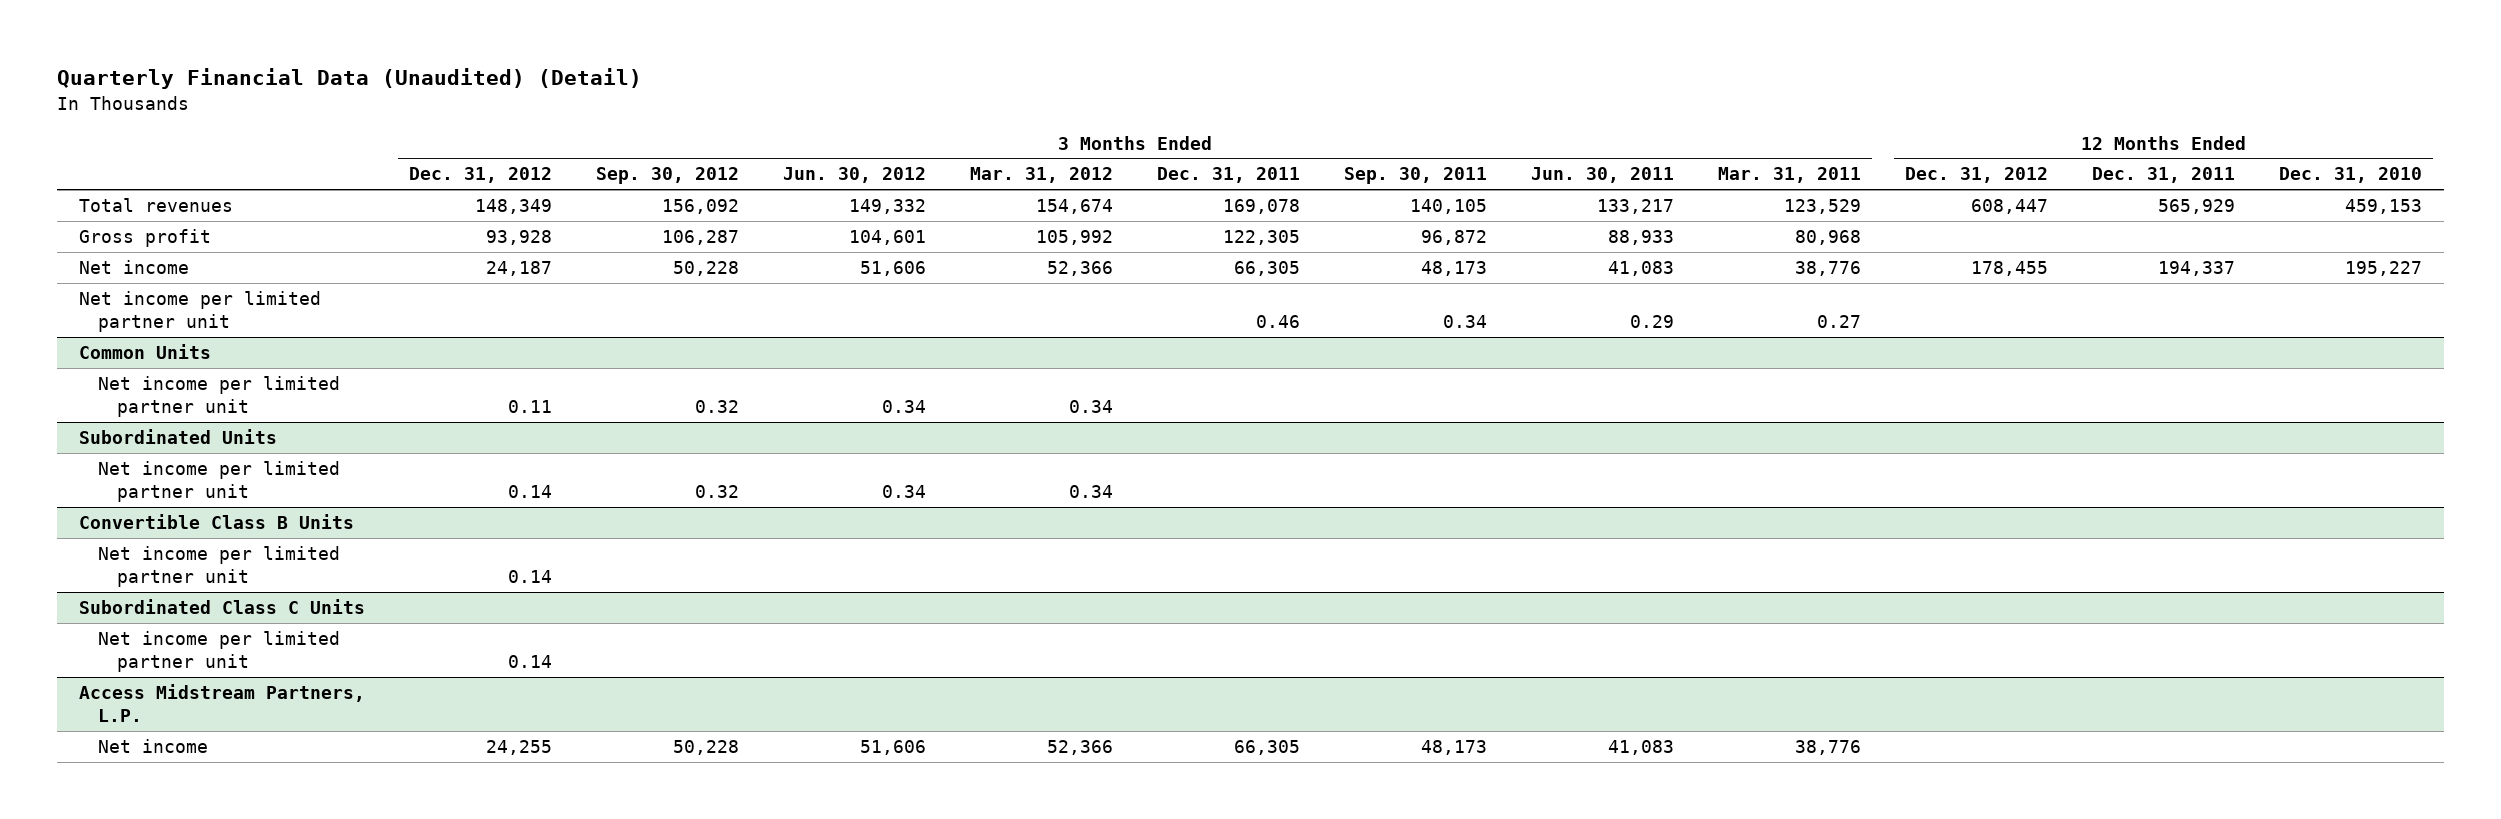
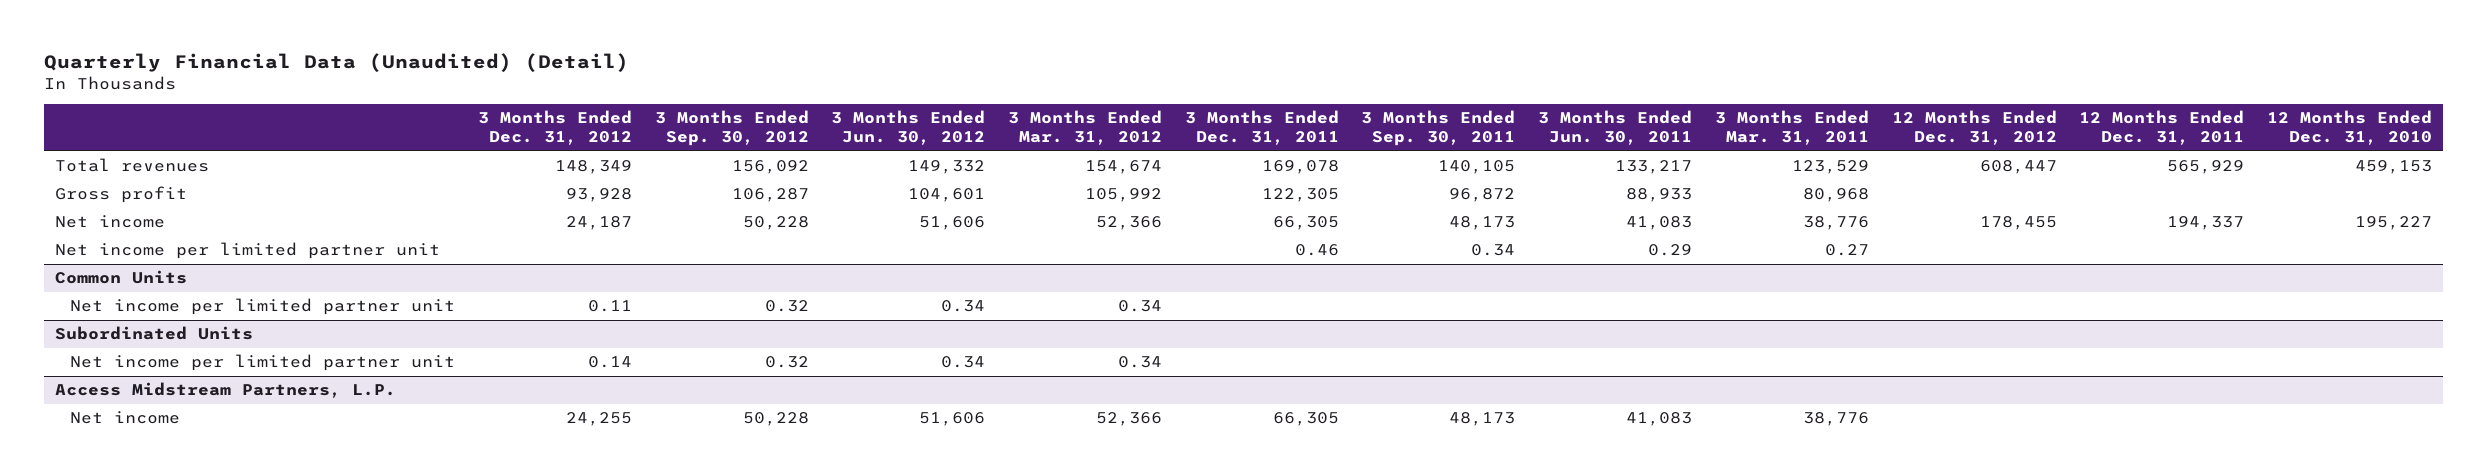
- Convertible Class B Units
- Net income per limited partner unit | 0.14 | | | | | | | | | |
- Subordinated Class C Units
- Net income per limited partner unit | 0.14 | | | | | | | | | |

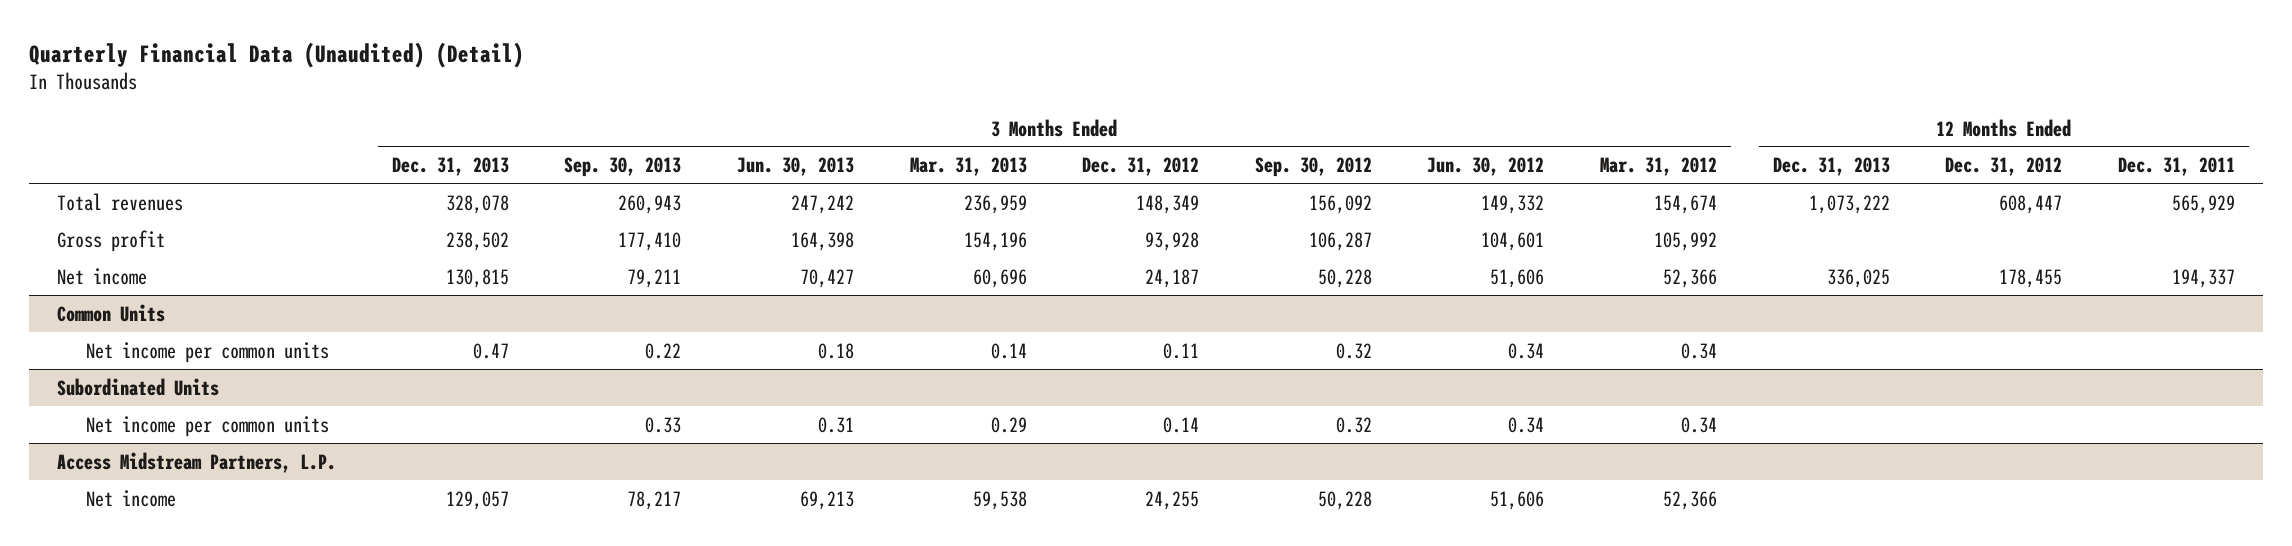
- | 3 Months Ended Dec. 31, 2012 | 3 Months Ended Sep. 30, 2012 | 3 Months Ended Jun. 30, 2012 | 3 Months Ended Mar. 31, 2012 | 3 Months Ended Dec. 31, 2011 | 3 Months Ended Sep. 30, 2011 | 3 Months Ended Jun. 30, 2011 | 3 Months Ended Mar. 31, 2011 | 12 Months Ended Dec. 31, 2012 | 12 Months Ended Dec. 31, 2011 | 12 Months Ended Dec. 31, 2010
+ | 3 Months Ended Dec. 31, 2013 | 3 Months Ended Sep. 30, 2013 | 3 Months Ended Jun. 30, 2013 | 3 Months Ended Mar. 31, 2013 | 3 Months Ended Dec. 31, 2012 | 3 Months Ended Sep. 30, 2012 | 3 Months Ended Jun. 30, 2012 | 3 Months Ended Mar. 31, 2012 | 12 Months Ended Dec. 31, 2013 | 12 Months Ended Dec. 31, 2012 | 12 Months Ended Dec. 31, 2011
- Net income per limited partner unit | | | | | 0.46 | 0.34 | 0.29 | 0.27 | | |
@ Common Units
- Net income per limited partner unit | 0.11 | 0.32 | 0.34 | 0.34 | | | | | | |
+ Net income per common units | 0.47 | 0.22 | 0.18 | 0.14 | 0.11 | 0.32 | 0.34 | 0.34 | | |
@ Subordinated Units
- Net income per limited partner unit | 0.14 | 0.32 | 0.34 | 0.34 | | | | | | |
+ Net income per common units | | 0.33 | 0.31 | 0.29 | 0.14 | 0.32 | 0.34 | 0.34 | | |

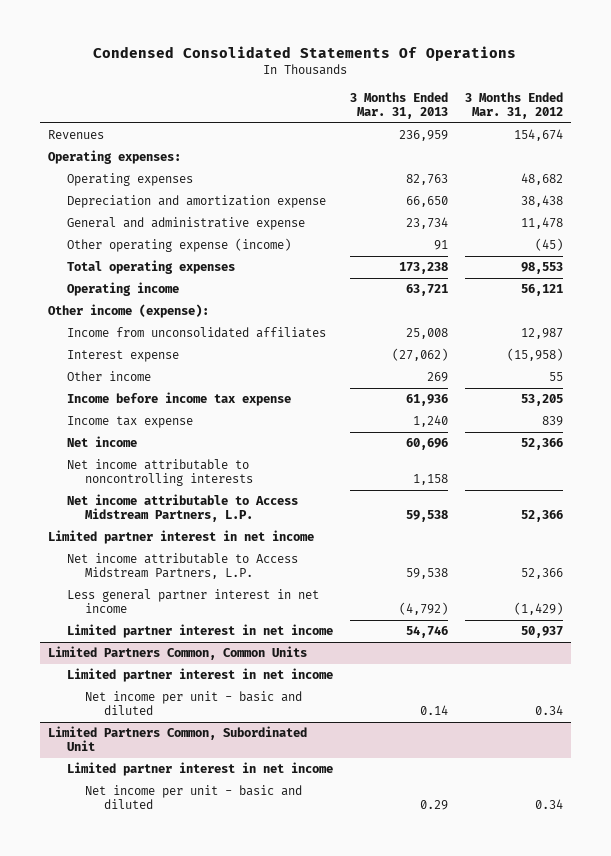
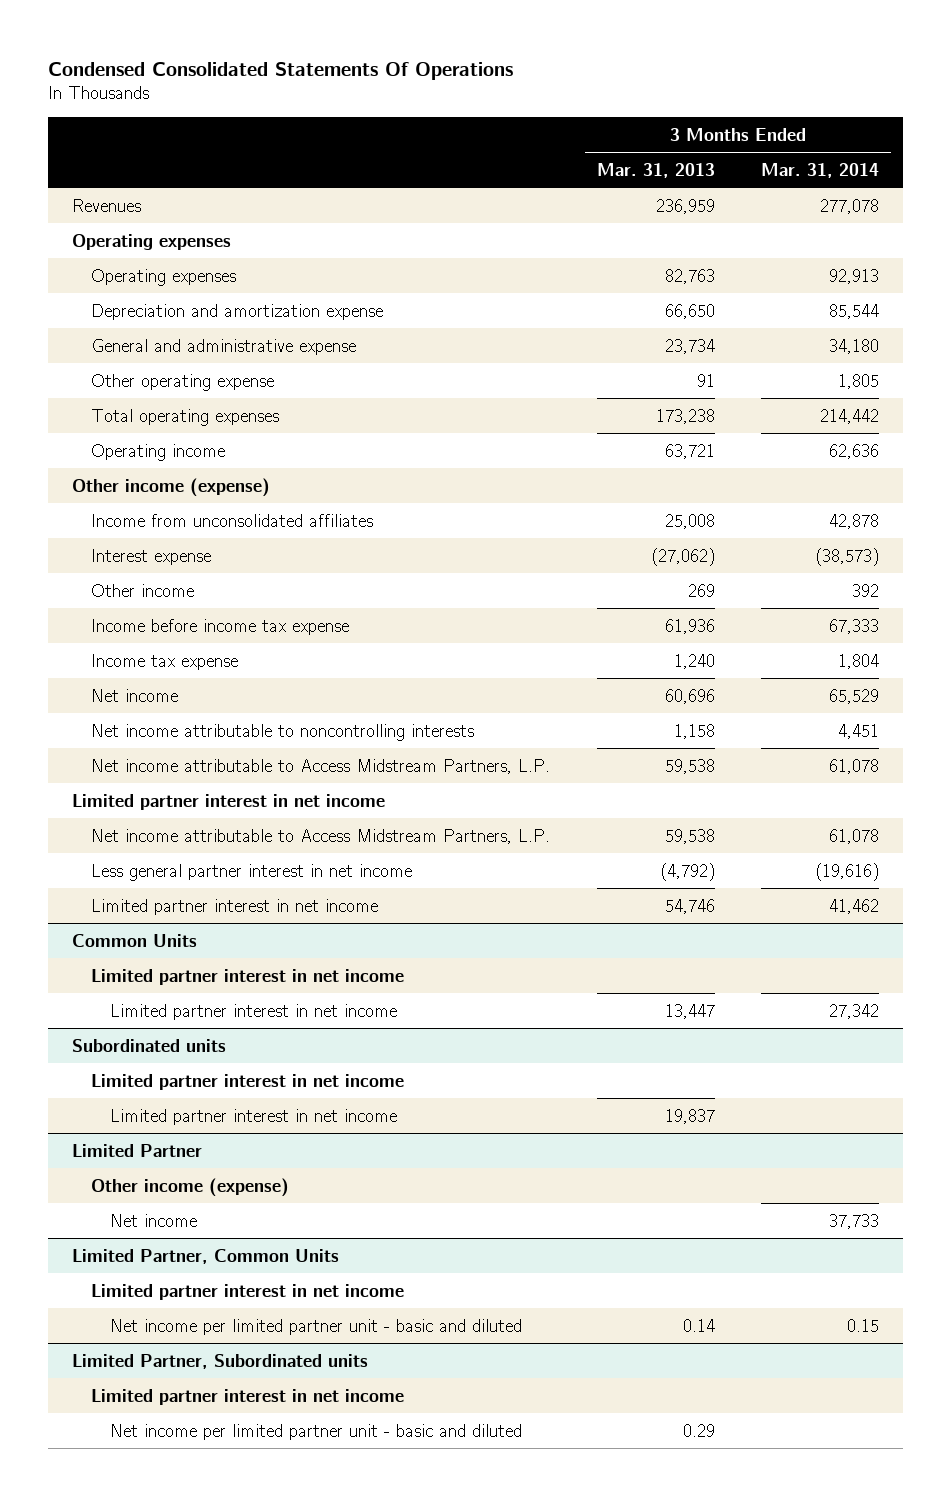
- | 3 Months Ended Mar. 31, 2013 | 3 Months Ended Mar. 31, 2012
+ | 3 Months Ended Mar. 31, 2013 | 3 Months Ended Mar. 31, 2014
- Operating expenses:
+ Operating expenses
- Other operating expense (income) | 91 | (45)
+ Other operating expense | 91 | 1,805
- Other income (expense):
+ Other income (expense)
- Limited Partners Common, Common Units
+ Common Units
- Net income per unit - basic and diluted | 0.14 | 0.34
- Limited Partners Common, Subordinated Unit
+ Limited partner interest in net income | 13,447 | 27,342
+ Subordinated units
- Net income per unit - basic and diluted | 0.29 | 0.34
+ Limited partner interest in net income | 19,837 |
+ Limited Partner
+ Other income (expense)
+ Net income | | 37,733
+ Limited Partner, Common Units
+ Limited partner interest in net income
+ Net income per limited partner unit - basic and diluted | 0.14 | 0.15
+ Limited Partner, Subordinated units
+ Limited partner interest in net income
+ Net income per limited partner unit - basic and diluted | 0.29 |

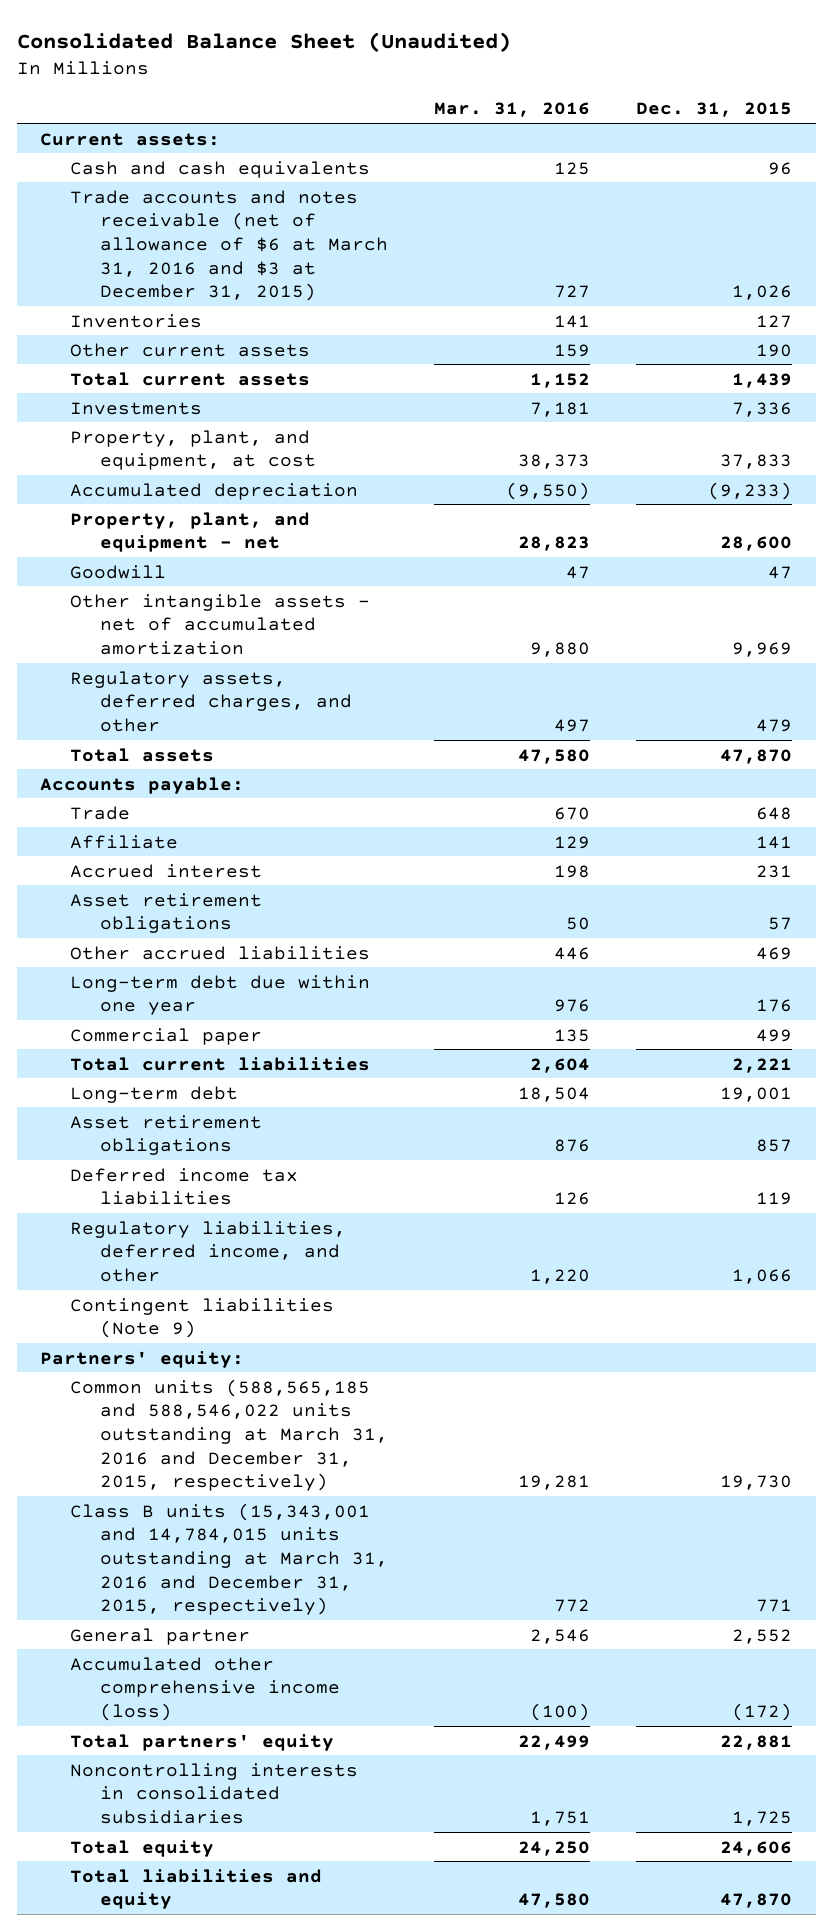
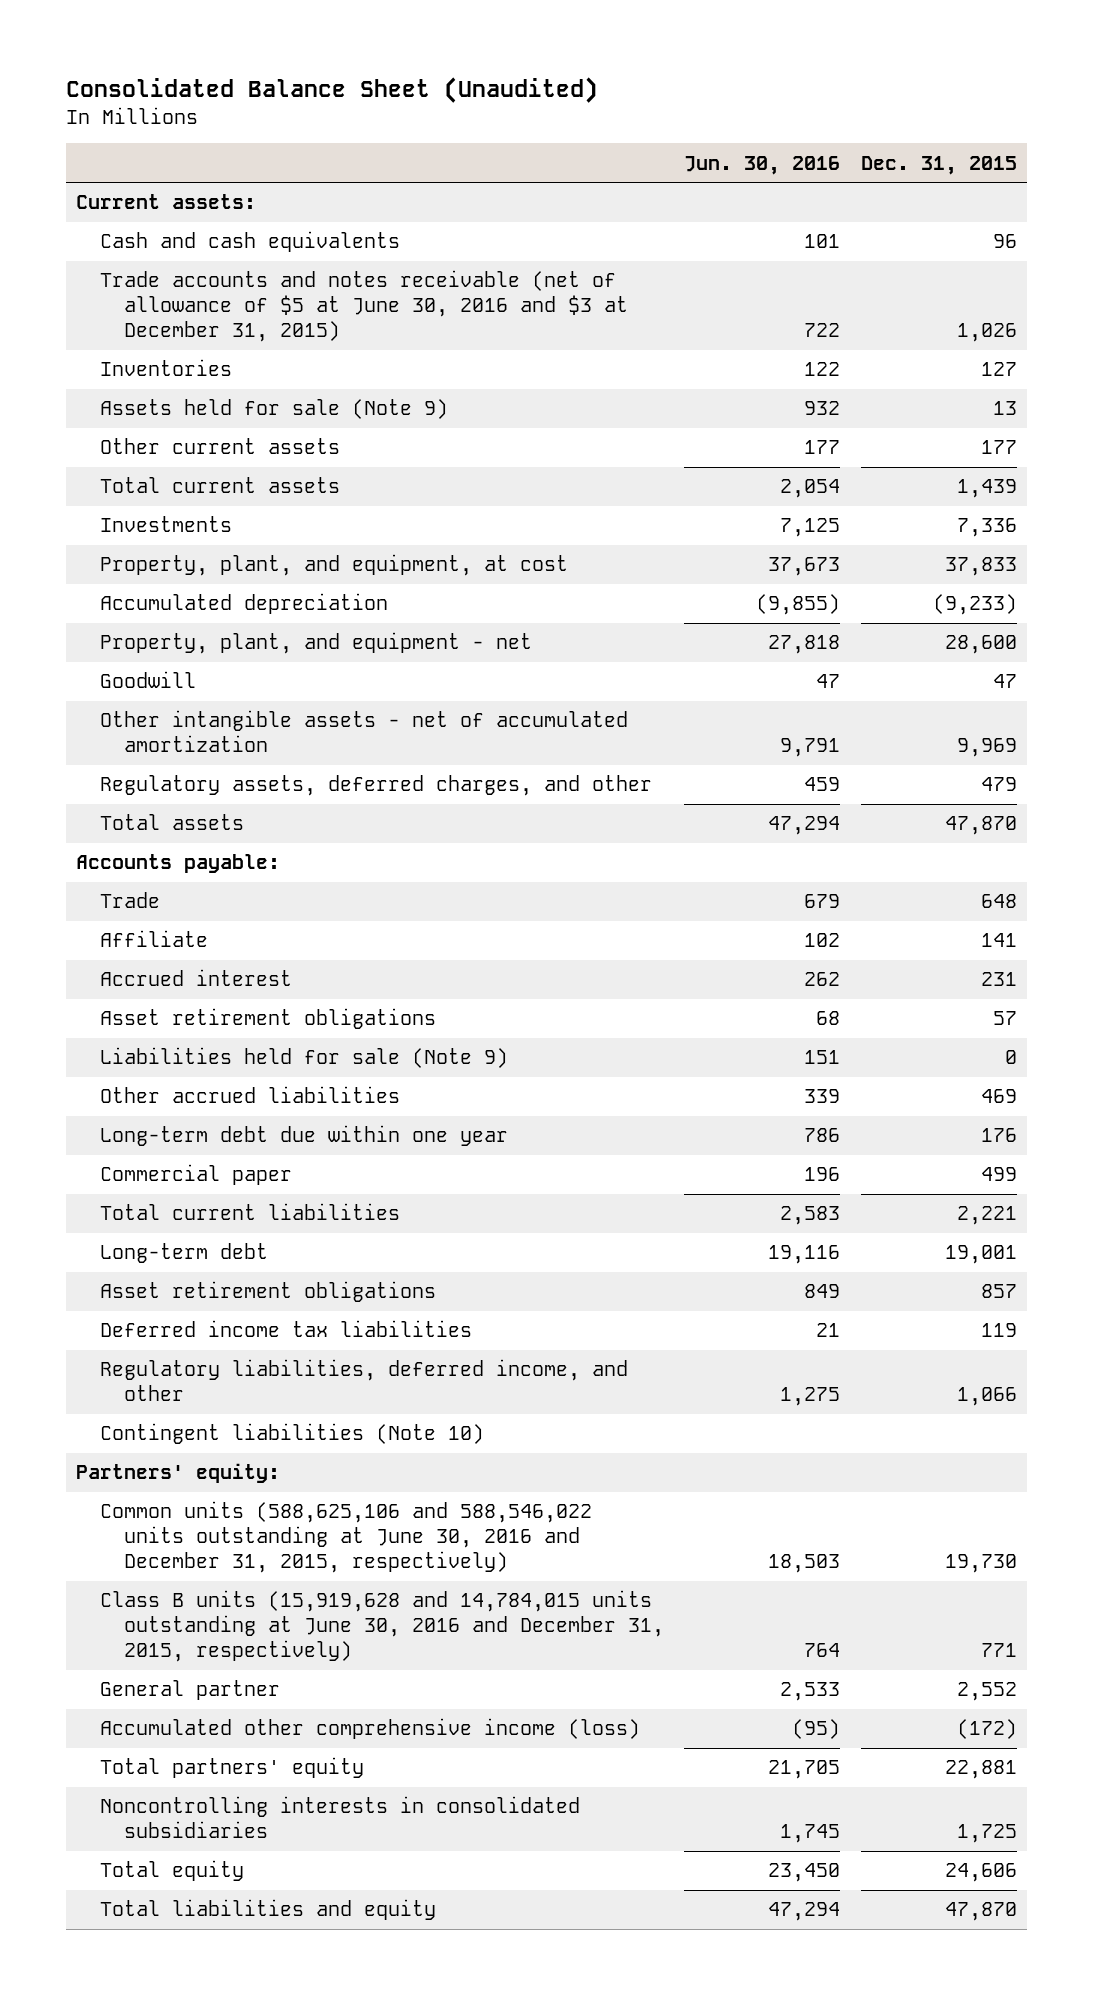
- | Mar. 31, 2016 | Dec. 31, 2015
+ | Jun. 30, 2016 | Dec. 31, 2015
- Trade accounts and notes receivable (net of allowance of $6 at March 31, 2016 and $3 at December 31, 2015) | 727 | 1,026
+ Trade accounts and notes receivable (net of allowance of $5 at June 30, 2016 and $3 at December 31, 2015) | 722 | 1,026
- Other current assets | 159 | 190
+ Assets held for sale (Note 9) | 932 | 13
+ Other current assets | 177 | 177
+ Liabilities held for sale (Note 9) | 151 | 0
- Contingent liabilities (Note 9)
+ Contingent liabilities (Note 10)
- Common units (588,565,185 and 588,546,022 units outstanding at March 31, 2016 and December 31, 2015, respectively) | 19,281 | 19,730
- Class B units (15,343,001 and 14,784,015 units outstanding at March 31, 2016 and December 31, 2015, respectively) | 772 | 771
+ Common units (588,625,106 and 588,546,022 units outstanding at June 30, 2016 and December 31, 2015, respectively) | 18,503 | 19,730
+ Class B units (15,919,628 and 14,784,015 units outstanding at June 30, 2016 and December 31, 2015, respectively) | 764 | 771

